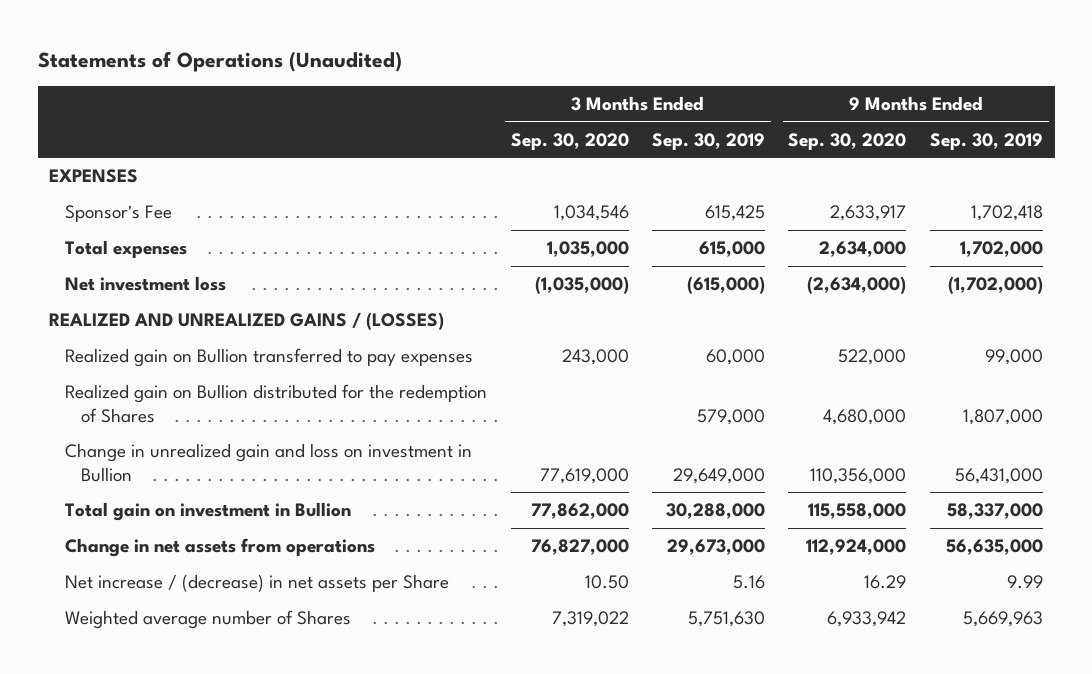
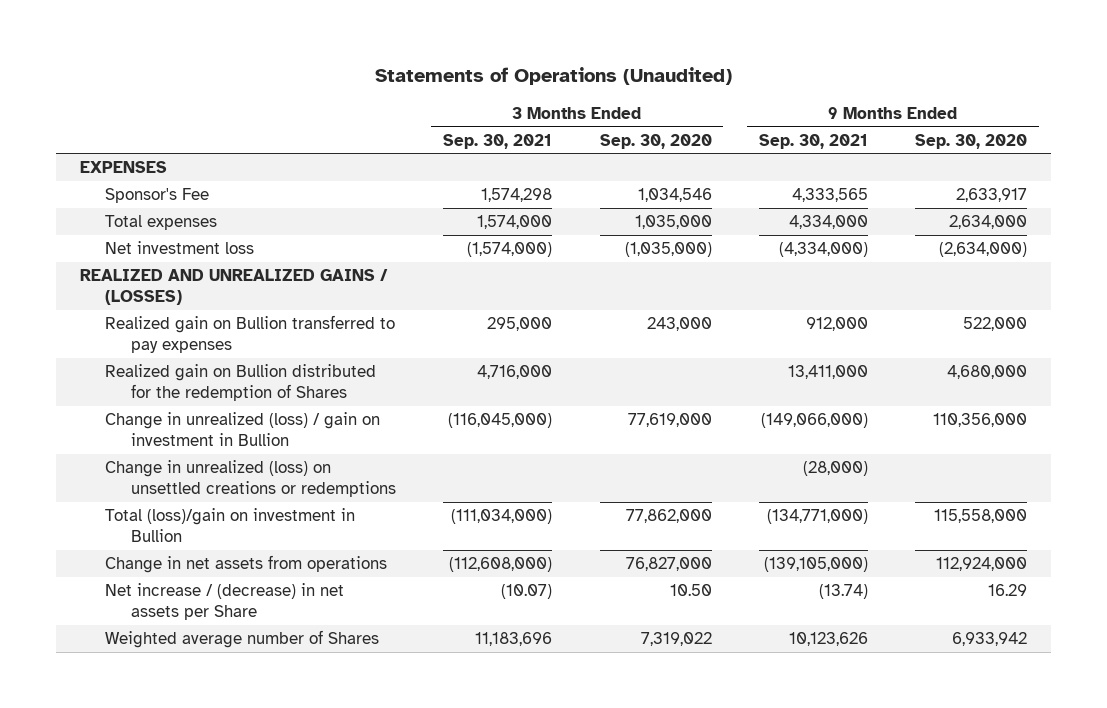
- | 3 Months Ended Sep. 30, 2020 | 3 Months Ended Sep. 30, 2019 | 9 Months Ended Sep. 30, 2020 | 9 Months Ended Sep. 30, 2019
+ | 3 Months Ended Sep. 30, 2021 | 3 Months Ended Sep. 30, 2020 | 9 Months Ended Sep. 30, 2021 | 9 Months Ended Sep. 30, 2020
- Change in unrealized gain and loss on investment in Bullion | 77,619,000 | 29,649,000 | 110,356,000 | 56,431,000
- Total gain on investment in Bullion | 77,862,000 | 30,288,000 | 115,558,000 | 58,337,000
+ Change in unrealized (loss) / gain on investment in Bullion | (116,045,000) | 77,619,000 | (149,066,000) | 110,356,000
+ Change in unrealized (loss) on unsettled creations or redemptions | | | (28,000) |
+ Total (loss)/gain on investment in Bullion | (111,034,000) | 77,862,000 | (134,771,000) | 115,558,000

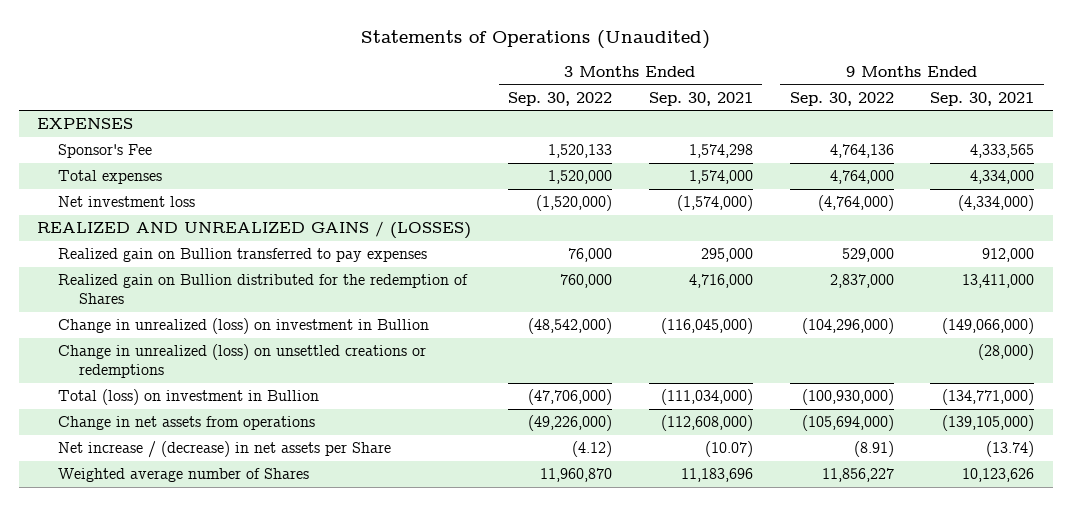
- | 3 Months Ended Sep. 30, 2021 | 3 Months Ended Sep. 30, 2020 | 9 Months Ended Sep. 30, 2021 | 9 Months Ended Sep. 30, 2020
+ | 3 Months Ended Sep. 30, 2022 | 3 Months Ended Sep. 30, 2021 | 9 Months Ended Sep. 30, 2022 | 9 Months Ended Sep. 30, 2021
- Change in unrealized (loss) / gain on investment in Bullion | (116,045,000) | 77,619,000 | (149,066,000) | 110,356,000
+ Change in unrealized (loss) on investment in Bullion | (48,542,000) | (116,045,000) | (104,296,000) | (149,066,000)
- Total (loss)/gain on investment in Bullion | (111,034,000) | 77,862,000 | (134,771,000) | 115,558,000
+ Total (loss) on investment in Bullion | (47,706,000) | (111,034,000) | (100,930,000) | (134,771,000)

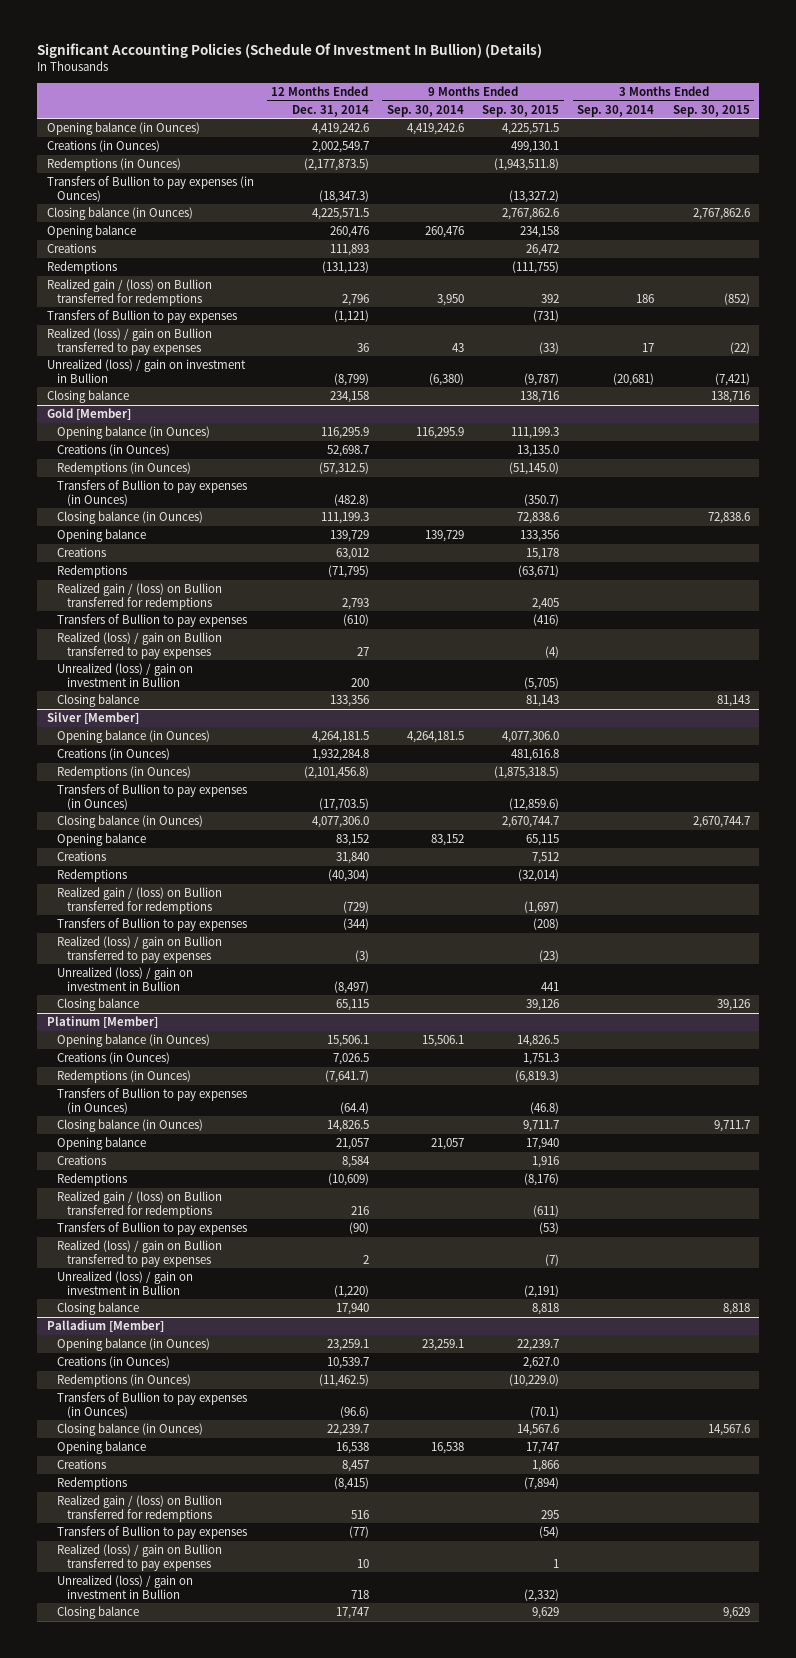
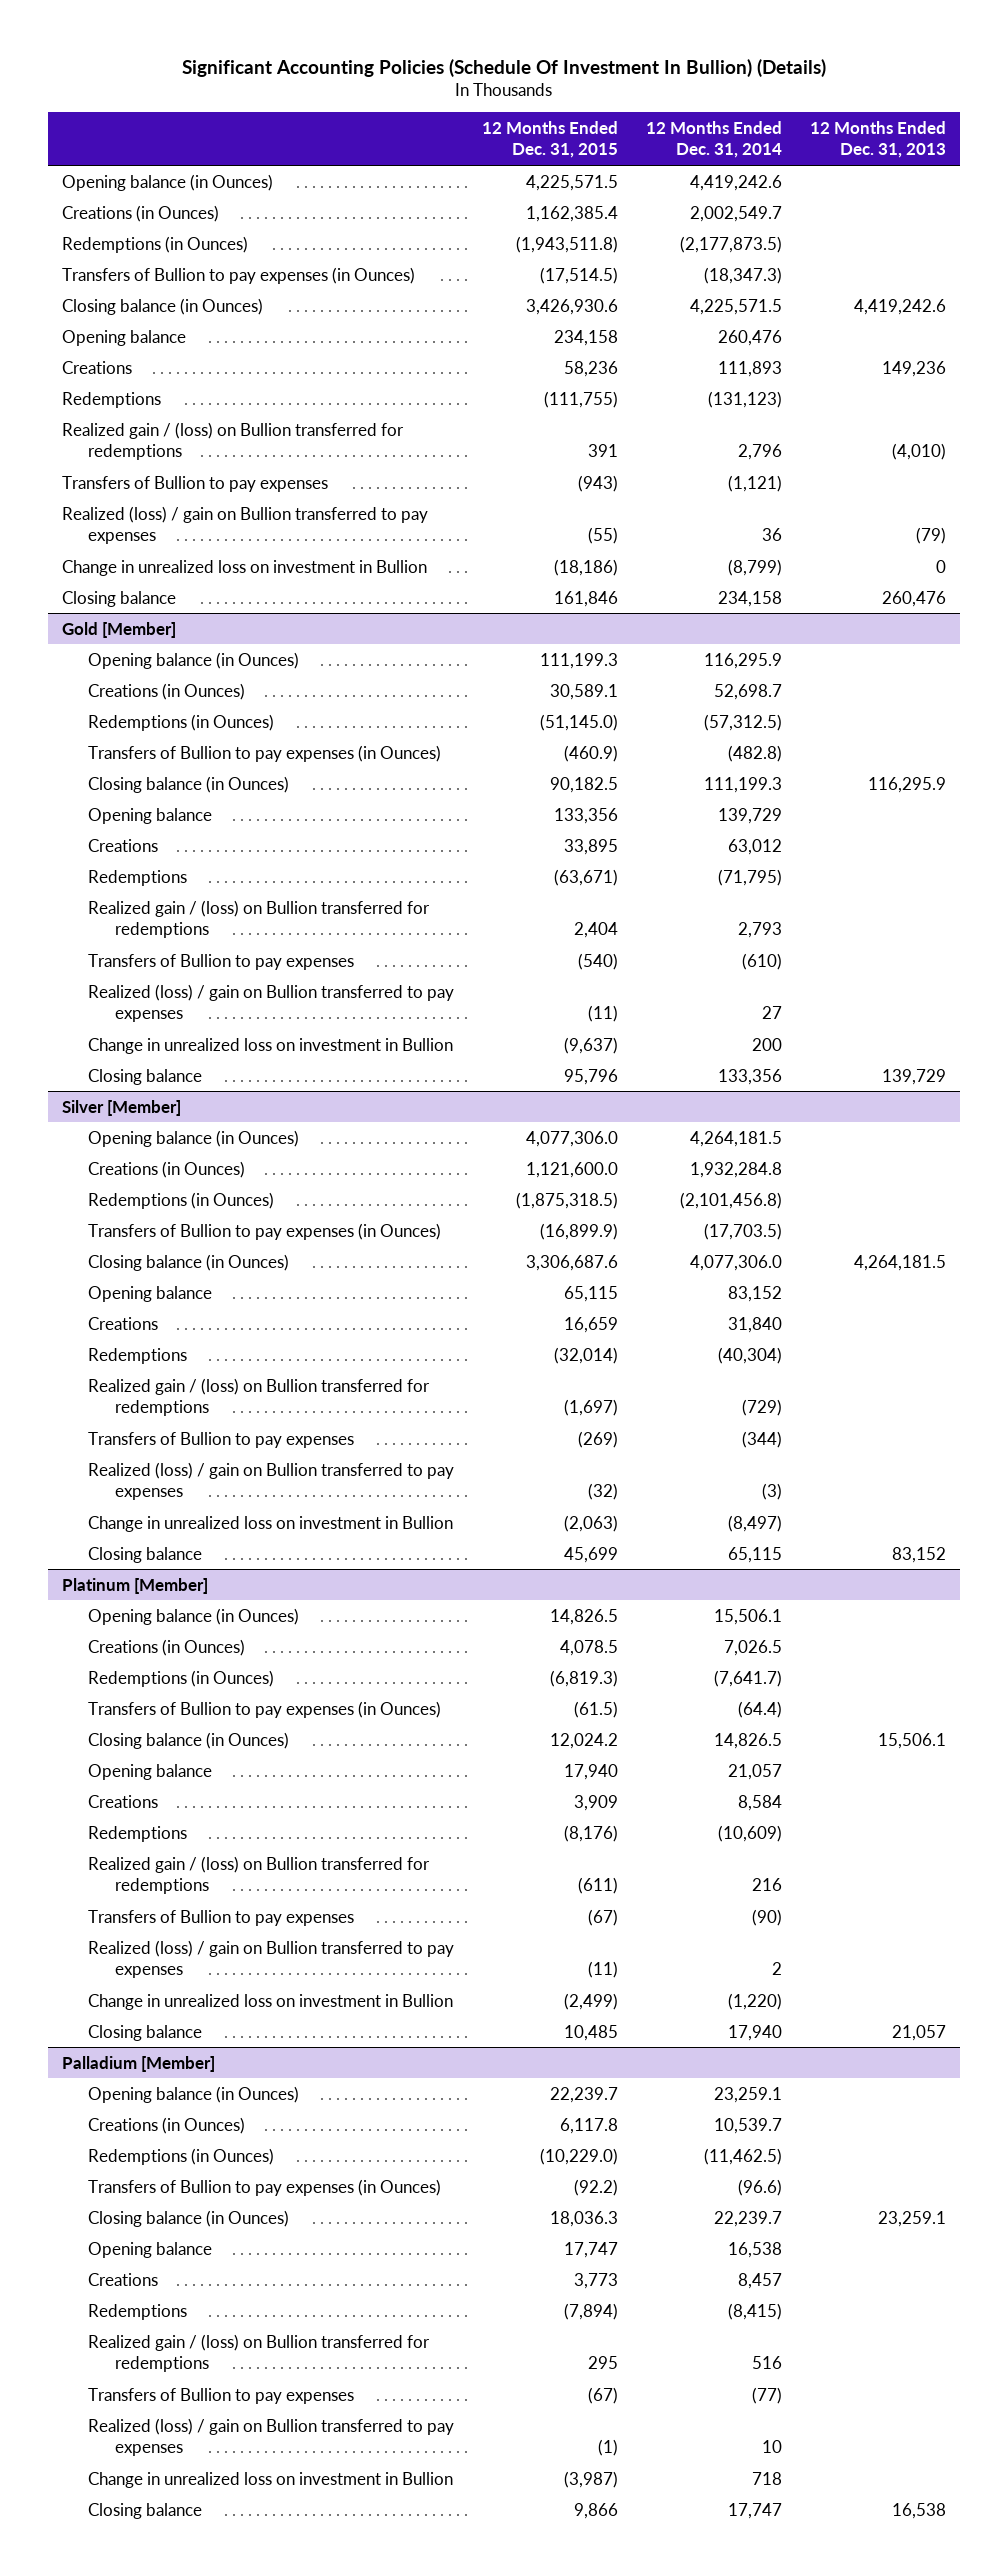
- | 12 Months Ended Dec. 31, 2014 | 9 Months Ended Sep. 30, 2014 | 9 Months Ended Sep. 30, 2015 | 3 Months Ended Sep. 30, 2014 | 3 Months Ended Sep. 30, 2015
+ | 12 Months Ended Dec. 31, 2015 | 12 Months Ended Dec. 31, 2014 | 12 Months Ended Dec. 31, 2013
- Unrealized (loss) / gain on investment in Bullion | (8,799) | (6,380) | (9,787) | (20,681) | (7,421)
+ Change in unrealized loss on investment in Bullion | (18,186) | (8,799) | 0
@ Gold [Member]
- Unrealized (loss) / gain on investment in Bullion | 200 | | (5,705) | |
+ Change in unrealized loss on investment in Bullion | (9,637) | 200 |
@ Silver [Member]
- Unrealized (loss) / gain on investment in Bullion | (8,497) | | 441 | |
+ Change in unrealized loss on investment in Bullion | (2,063) | (8,497) |
@ Platinum [Member]
- Unrealized (loss) / gain on investment in Bullion | (1,220) | | (2,191) | |
+ Change in unrealized loss on investment in Bullion | (2,499) | (1,220) |
@ Palladium [Member]
- Unrealized (loss) / gain on investment in Bullion | 718 | | (2,332) | |
+ Change in unrealized loss on investment in Bullion | (3,987) | 718 |

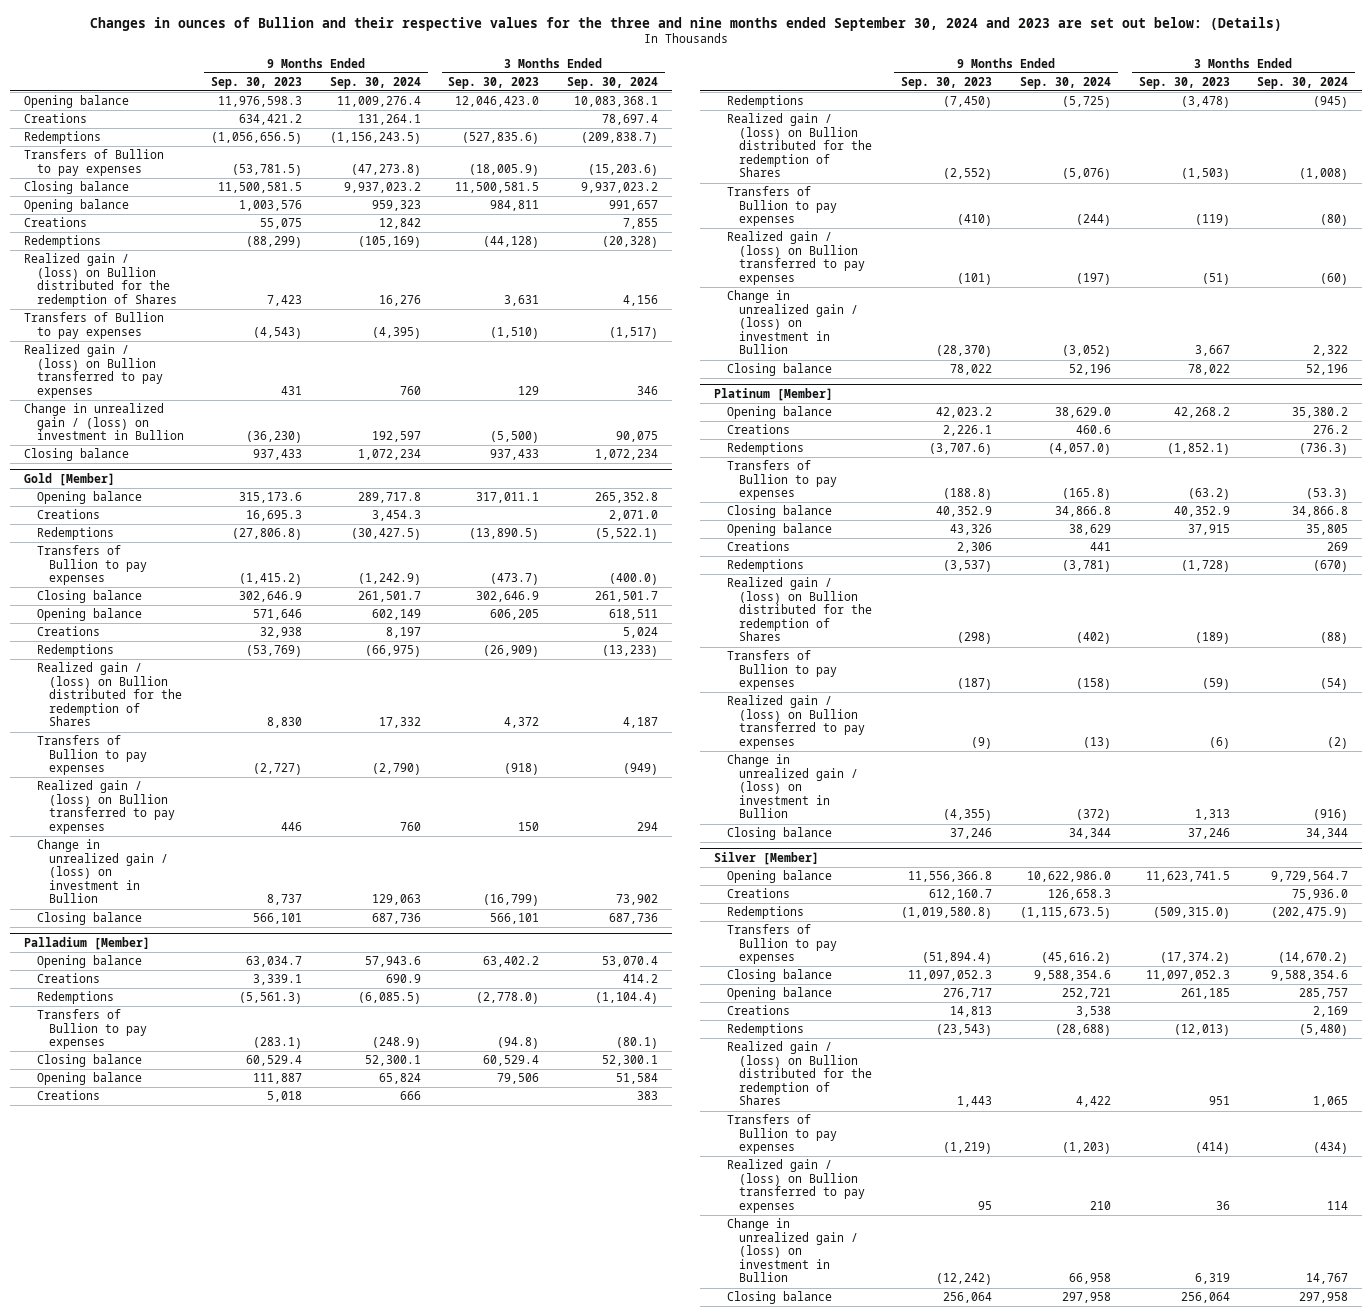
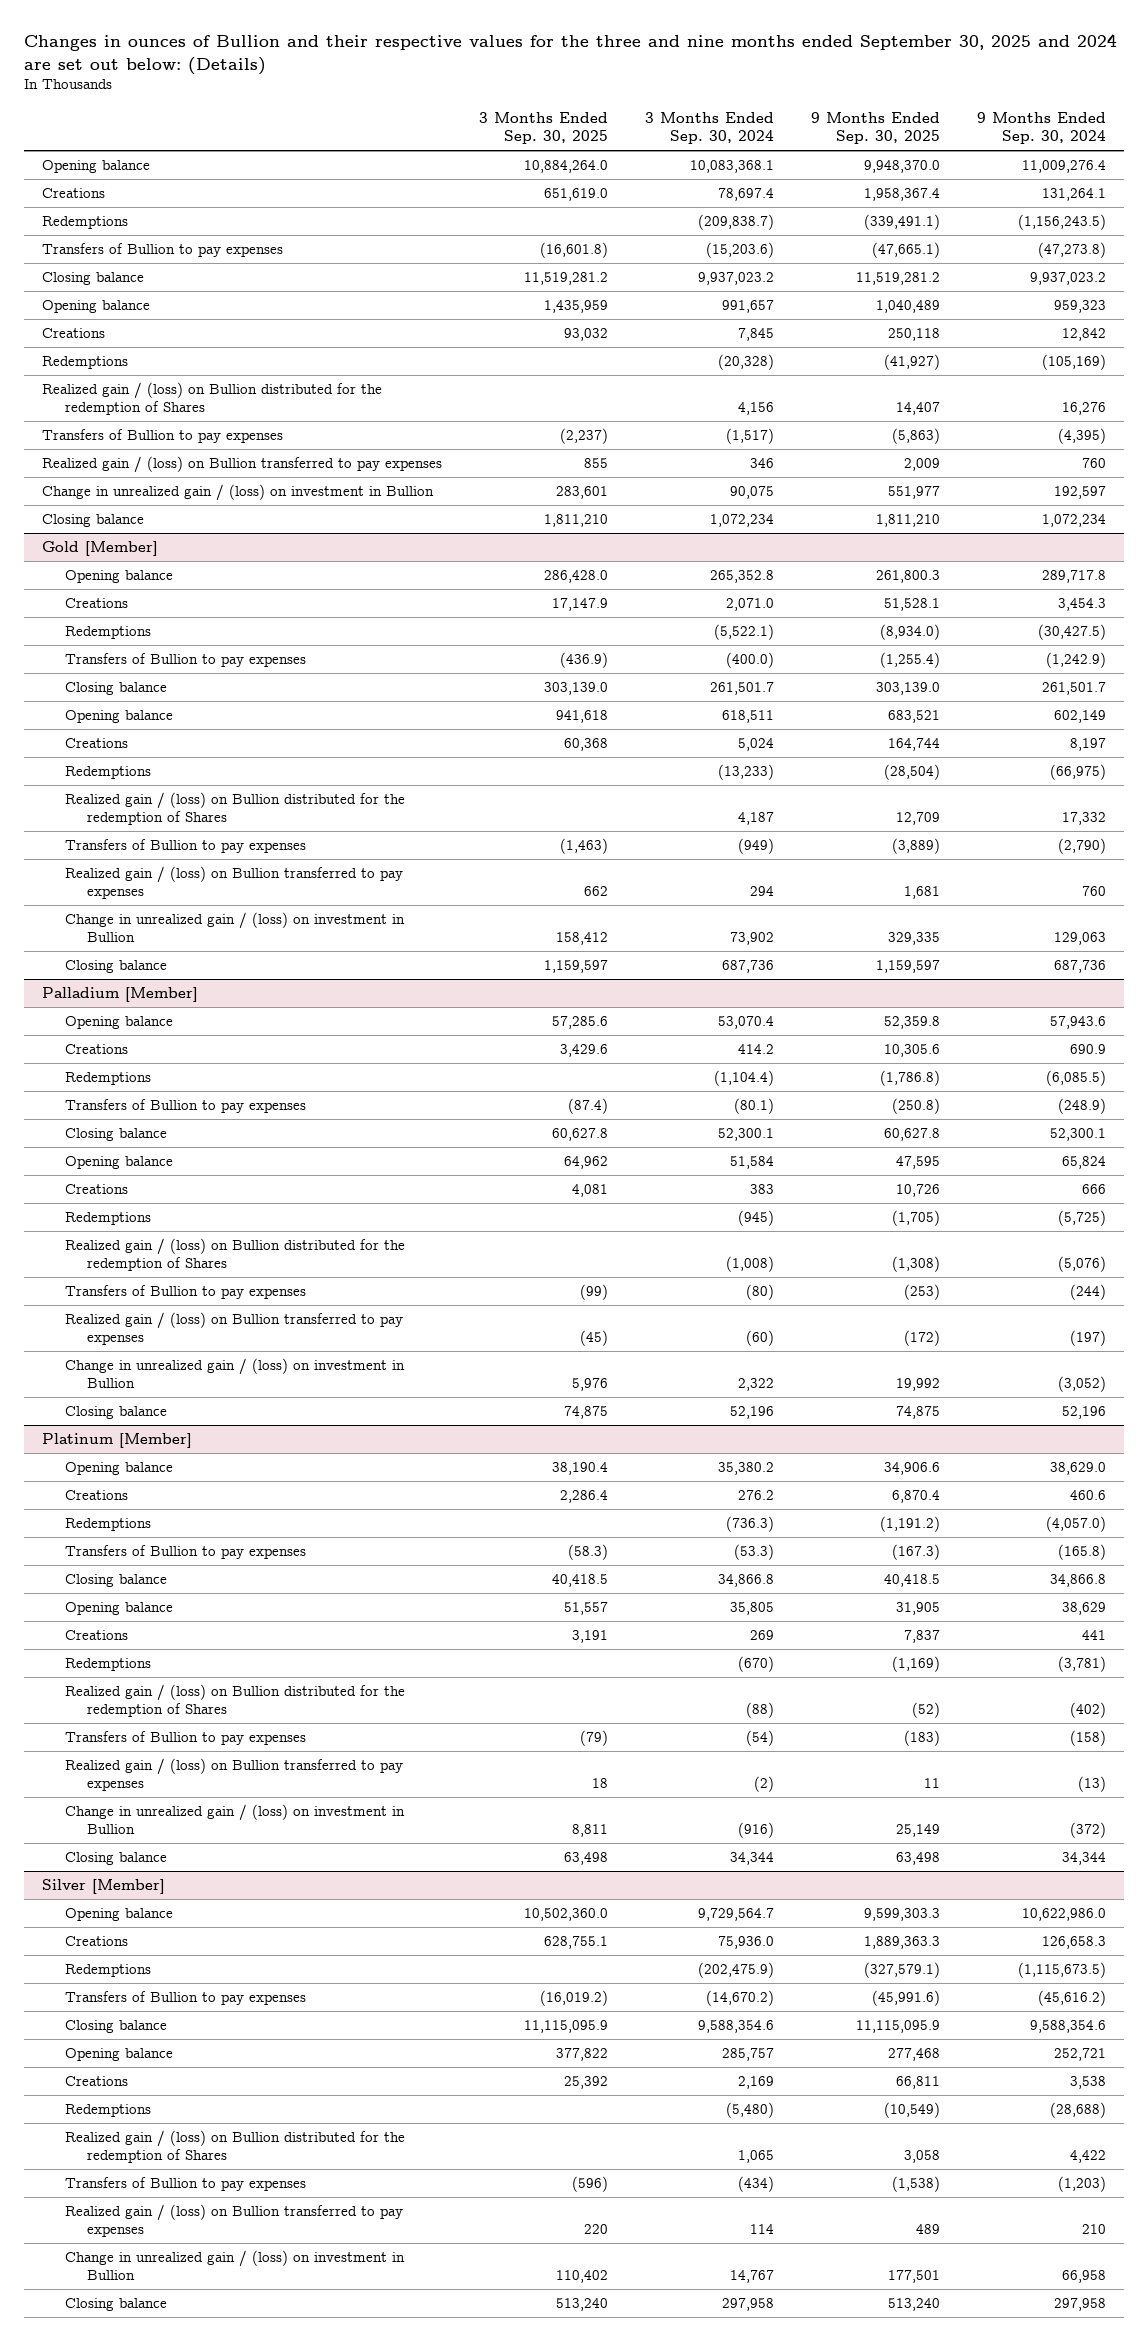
- Changes in ounces of Bullion and their respective values for the three and nine months ended September 30, 2024 and 2023 are set out below: (Details)
+ Changes in ounces of Bullion and their respective values for the three and nine months ended September 30, 2025 and 2024 are set out below: (Details)
- | 9 Months Ended Sep. 30, 2023 | 9 Months Ended Sep. 30, 2024 | 3 Months Ended Sep. 30, 2023 | 3 Months Ended Sep. 30, 2024
+ | 3 Months Ended Sep. 30, 2025 | 3 Months Ended Sep. 30, 2024 | 9 Months Ended Sep. 30, 2025 | 9 Months Ended Sep. 30, 2024
- Creations | 55,075 | 12,842 | | 7,855
+ Creations | 93,032 | 7,845 | 250,118 | 12,842

